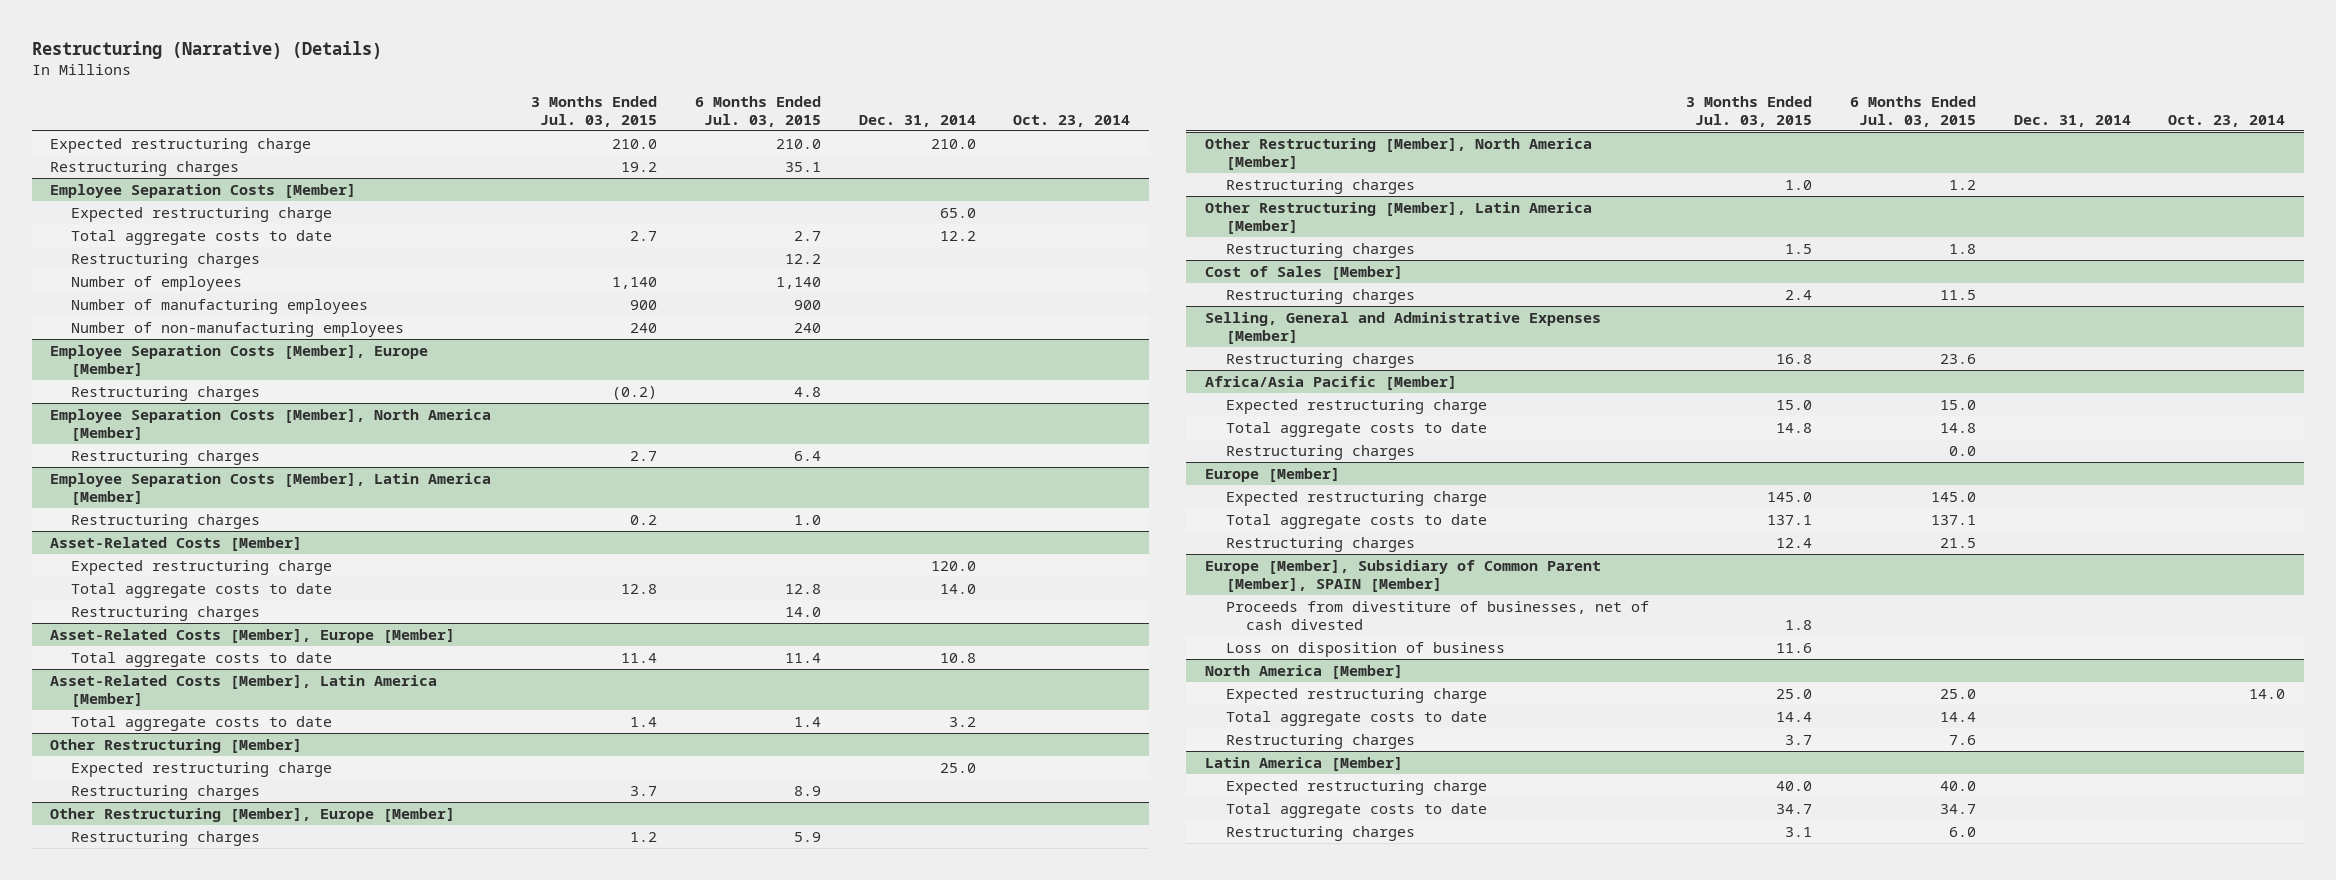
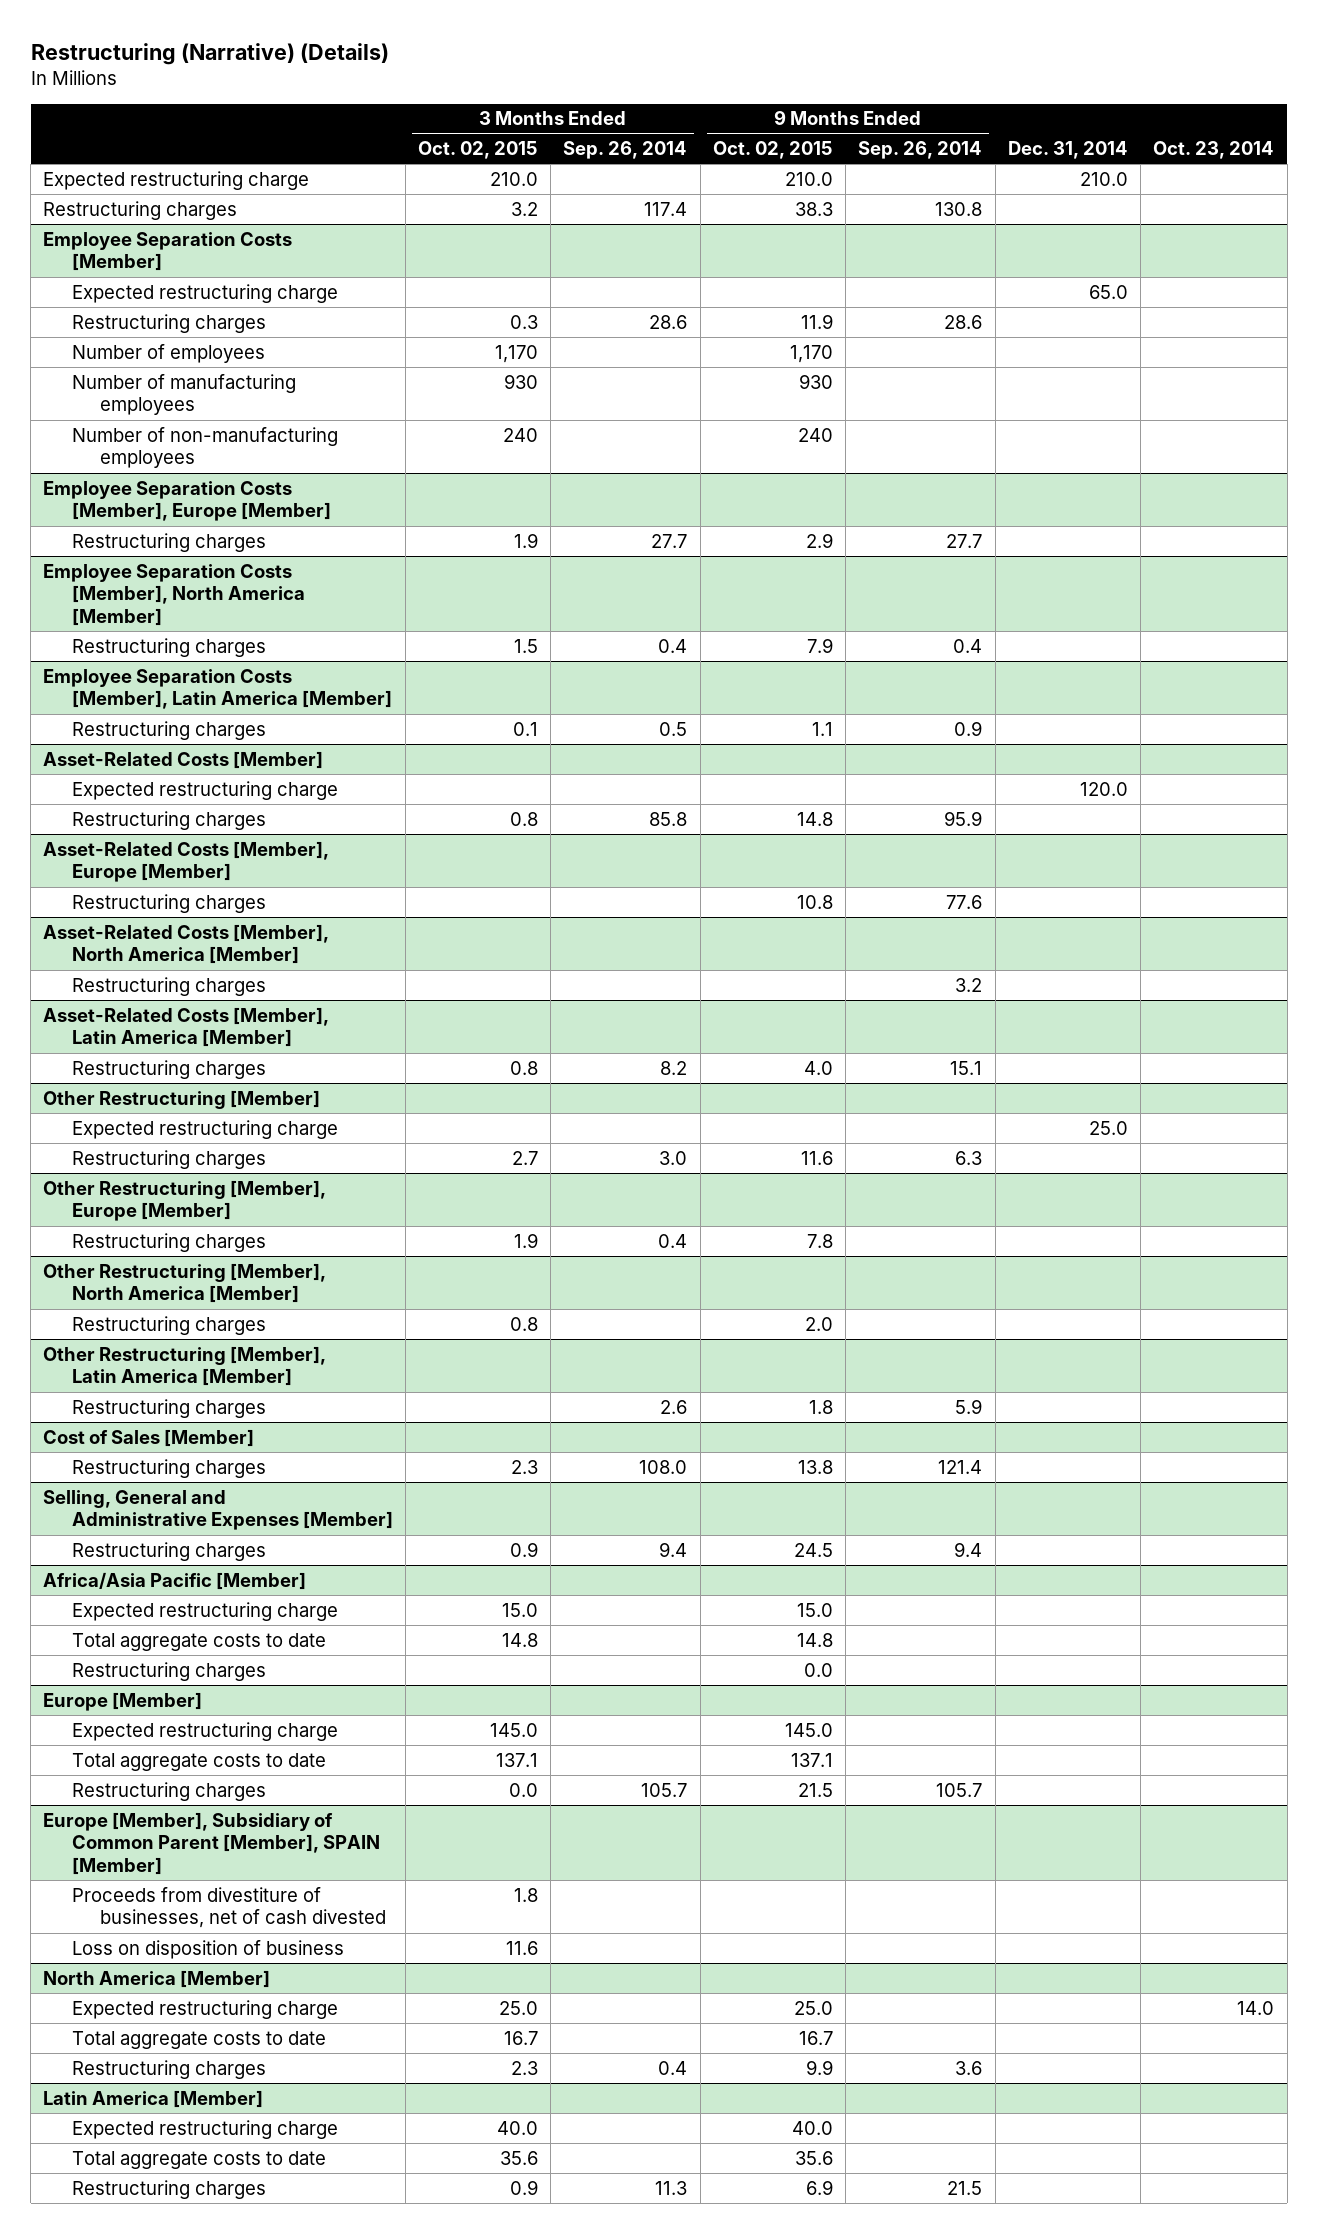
- | 3 Months Ended Jul. 03, 2015 | 6 Months Ended Jul. 03, 2015 | Dec. 31, 2014 | Oct. 23, 2014
+ | 3 Months Ended Oct. 02, 2015 | 3 Months Ended Sep. 26, 2014 | 9 Months Ended Oct. 02, 2015 | 9 Months Ended Sep. 26, 2014 | Dec. 31, 2014 | Oct. 23, 2014
@ Employee Separation Costs [Member]
- Total aggregate costs to date | 2.7 | 2.7 | 12.2 |
@ Asset-Related Costs [Member]
- Total aggregate costs to date | 12.8 | 12.8 | 14.0 |
@ Asset-Related Costs [Member], Europe [Member]
- Total aggregate costs to date | 11.4 | 11.4 | 10.8 |
+ Restructuring charges | | | 10.8 | 77.6 | |
+ Asset-Related Costs [Member], North America [Member]
+ Restructuring charges | | | | 3.2 | |
@ Asset-Related Costs [Member], Latin America [Member]
- Total aggregate costs to date | 1.4 | 1.4 | 3.2 |
+ Restructuring charges | 0.8 | 8.2 | 4.0 | 15.1 | |

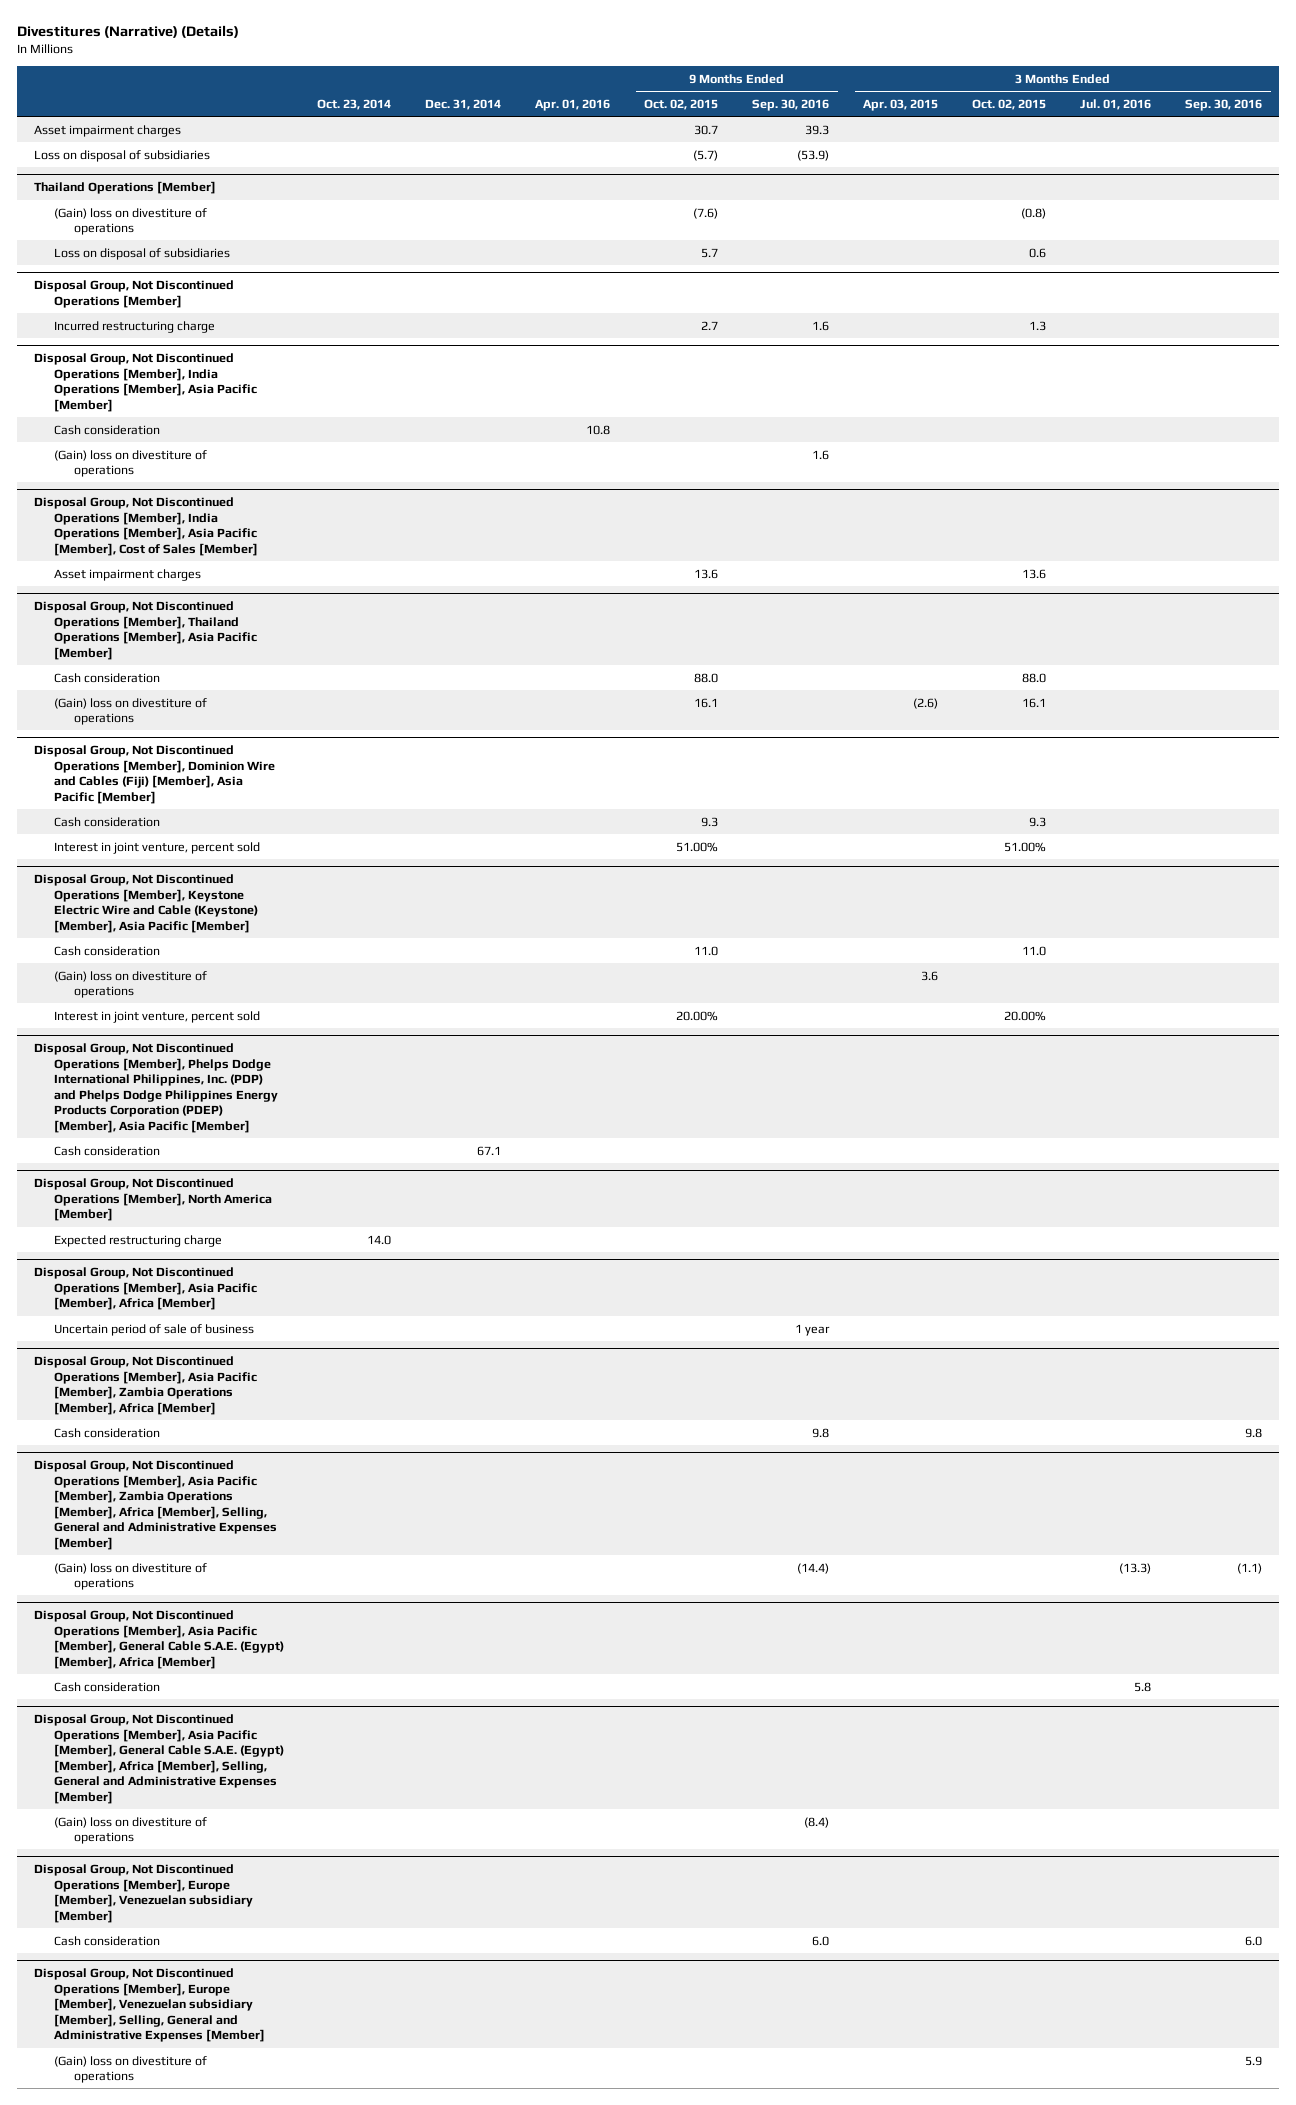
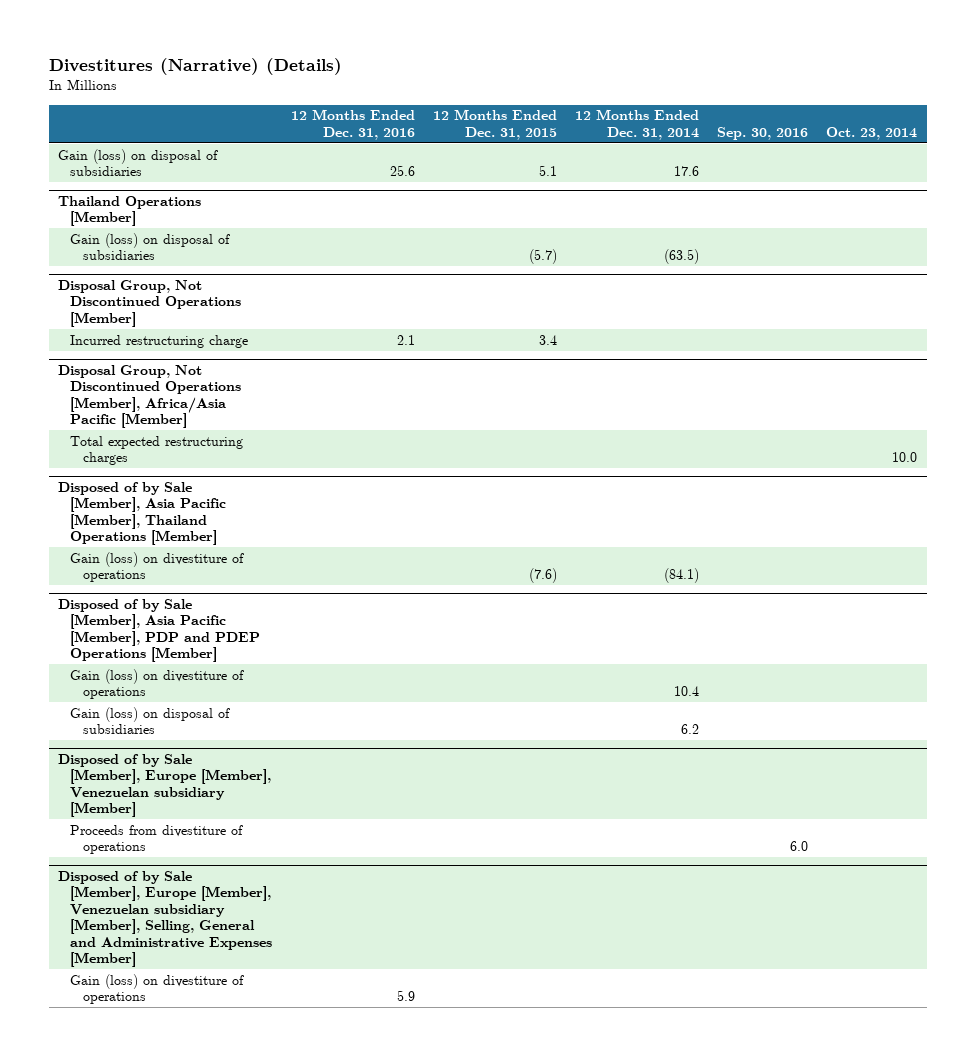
- | Oct. 23, 2014 | Dec. 31, 2014 | Apr. 01, 2016 | 9 Months Ended Oct. 02, 2015 | 9 Months Ended Sep. 30, 2016 | 3 Months Ended Apr. 03, 2015 | 3 Months Ended Oct. 02, 2015 | 3 Months Ended Jul. 01, 2016 | 3 Months Ended Sep. 30, 2016
+ | 12 Months Ended Dec. 31, 2016 | 12 Months Ended Dec. 31, 2015 | 12 Months Ended Dec. 31, 2014 | Sep. 30, 2016 | Oct. 23, 2014
- Asset impairment charges | | | | 30.7 | 39.3 | | | |
- Loss on disposal of subsidiaries | | | | (5.7) | (53.9) | | | |
+ Gain (loss) on disposal of subsidiaries | 25.6 | 5.1 | 17.6 | |
@ Thailand Operations [Member]
- (Gain) loss on divestiture of operations | | | | (7.6) | | | (0.8) | |
- Loss on disposal of subsidiaries | | | | 5.7 | | | 0.6 | |
+ Gain (loss) on disposal of subsidiaries | | (5.7) | (63.5) | |
- Disposal Group, Not Discontinued Operations [Member], India Operations [Member], Asia Pacific [Member]
- Cash consideration | | | 10.8 | | | | | |
- (Gain) loss on divestiture of operations | | | | | 1.6 | | | |
- Disposal Group, Not Discontinued Operations [Member], India Operations [Member], Asia Pacific [Member], Cost of Sales [Member]
- Asset impairment charges | | | | 13.6 | | | 13.6 | |
- Disposal Group, Not Discontinued Operations [Member], Thailand Operations [Member], Asia Pacific [Member]
- Cash consideration | | | | 88.0 | | | 88.0 | |
- (Gain) loss on divestiture of operations | | | | 16.1 | | (2.6) | 16.1 | |
- Disposal Group, Not Discontinued Operations [Member], Dominion Wire and Cables (Fiji) [Member], Asia Pacific [Member]
- Cash consideration | | | | 9.3 | | | 9.3 | |
- Interest in joint venture, percent sold | | | | 51.00% | | | 51.00% | |
- Disposal Group, Not Discontinued Operations [Member], Keystone Electric Wire and Cable (Keystone) [Member], Asia Pacific [Member]
- Cash consideration | | | | 11.0 | | | 11.0 | |
- (Gain) loss on divestiture of operations | | | | | | 3.6 | | |
- Interest in joint venture, percent sold | | | | 20.00% | | | 20.00% | |
- Disposal Group, Not Discontinued Operations [Member], Phelps Dodge International Philippines, Inc. (PDP) and Phelps Dodge Philippines Energy Products Corporation (PDEP) [Member], Asia Pacific [Member]
- Cash consideration | | 67.1 | | | | | | |
- Disposal Group, Not Discontinued Operations [Member], North America [Member]
- Expected restructuring charge | 14.0 | | | | | | | |
- Disposal Group, Not Discontinued Operations [Member], Asia Pacific [Member], Africa [Member]
- Uncertain period of sale of business | | | | | 1 year | | | |
- Disposal Group, Not Discontinued Operations [Member], Asia Pacific [Member], Zambia Operations [Member], Africa [Member]
- Cash consideration | | | | | 9.8 | | | | 9.8
- Disposal Group, Not Discontinued Operations [Member], Asia Pacific [Member], Zambia Operations [Member], Africa [Member], Selling, General and Administrative Expenses [Member]
- (Gain) loss on divestiture of operations | | | | | (14.4) | | | (13.3) | (1.1)
- Disposal Group, Not Discontinued Operations [Member], Asia Pacific [Member], General Cable S.A.E. (Egypt) [Member], Africa [Member]
- Cash consideration | | | | | | | | 5.8 |
- Disposal Group, Not Discontinued Operations [Member], Asia Pacific [Member], General Cable S.A.E. (Egypt) [Member], Africa [Member], Selling, General and Administrative Expenses [Member]
- (Gain) loss on divestiture of operations | | | | | (8.4) | | | |
- Disposal Group, Not Discontinued Operations [Member], Europe [Member], Venezuelan subsidiary [Member]
- Cash consideration | | | | | 6.0 | | | | 6.0
- Disposal Group, Not Discontinued Operations [Member], Europe [Member], Venezuelan subsidiary [Member], Selling, General and Administrative Expenses [Member]
- (Gain) loss on divestiture of operations | | | | | | | | | 5.9
+ Disposal Group, Not Discontinued Operations [Member], Africa/Asia Pacific [Member]
+ Total expected restructuring charges | | | | | 10.0
+ Disposed of by Sale [Member], Asia Pacific [Member], Thailand Operations [Member]
+ Gain (loss) on divestiture of operations | | (7.6) | (84.1) | |
+ Disposed of by Sale [Member], Asia Pacific [Member], PDP and PDEP Operations [Member]
+ Gain (loss) on divestiture of operations | | | 10.4 | |
+ Gain (loss) on disposal of subsidiaries | | | 6.2 | |
+ Disposed of by Sale [Member], Europe [Member], Venezuelan subsidiary [Member]
+ Proceeds from divestiture of operations | | | | 6.0 |
+ Disposed of by Sale [Member], Europe [Member], Venezuelan subsidiary [Member], Selling, General and Administrative Expenses [Member]
+ Gain (loss) on divestiture of operations | 5.9 | | | |

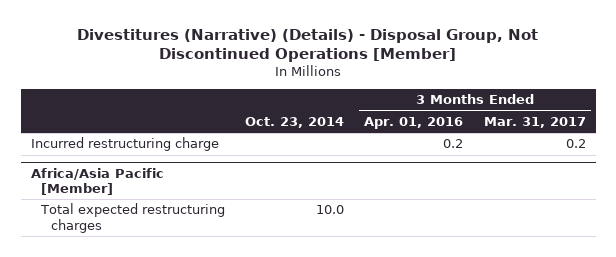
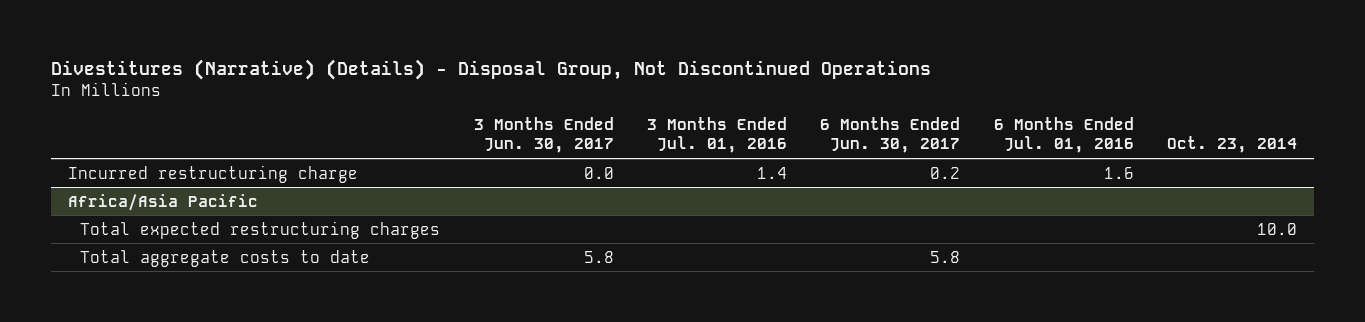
- Divestitures (Narrative) (Details) - Disposal Group, Not Discontinued Operations [Member]
+ Divestitures (Narrative) (Details) - Disposal Group, Not Discontinued Operations
- | Oct. 23, 2014 | 3 Months Ended Apr. 01, 2016 | 3 Months Ended Mar. 31, 2017
+ | 3 Months Ended Jun. 30, 2017 | 3 Months Ended Jul. 01, 2016 | 6 Months Ended Jun. 30, 2017 | 6 Months Ended Jul. 01, 2016 | Oct. 23, 2014
- Africa/Asia Pacific [Member]
+ Africa/Asia Pacific
+ Total aggregate costs to date | 5.8 | | 5.8 | |

